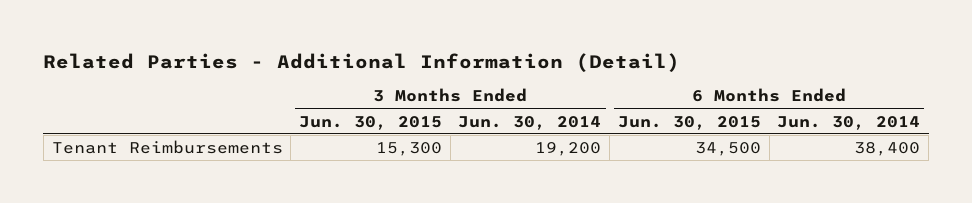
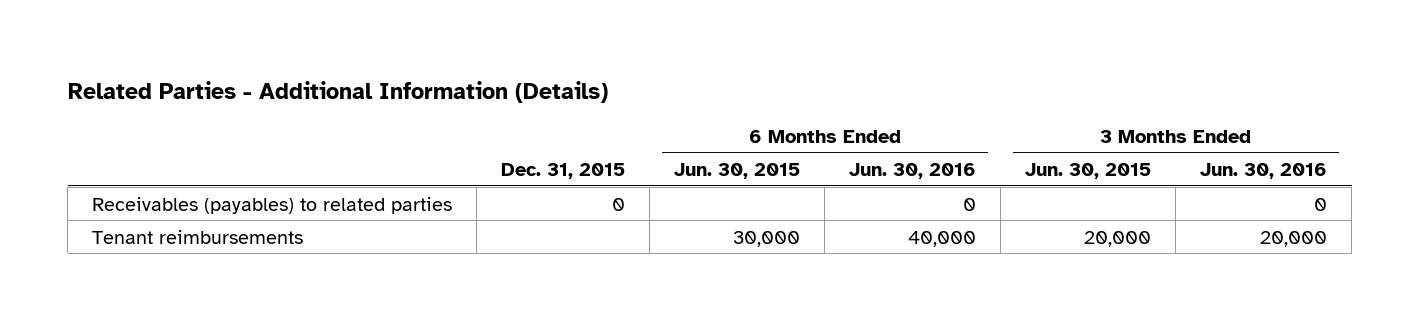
- Related Parties - Additional Information (Detail)
+ Related Parties - Additional Information (Details)
- | 3 Months Ended Jun. 30, 2015 | 3 Months Ended Jun. 30, 2014 | 6 Months Ended Jun. 30, 2015 | 6 Months Ended Jun. 30, 2014
+ | Dec. 31, 2015 | 6 Months Ended Jun. 30, 2015 | 6 Months Ended Jun. 30, 2016 | 3 Months Ended Jun. 30, 2015 | 3 Months Ended Jun. 30, 2016
- Tenant Reimbursements | 15,300 | 19,200 | 34,500 | 38,400
+ Receivables (payables) to related parties | 0 | | 0 | | 0
+ Tenant reimbursements | | 30,000 | 40,000 | 20,000 | 20,000

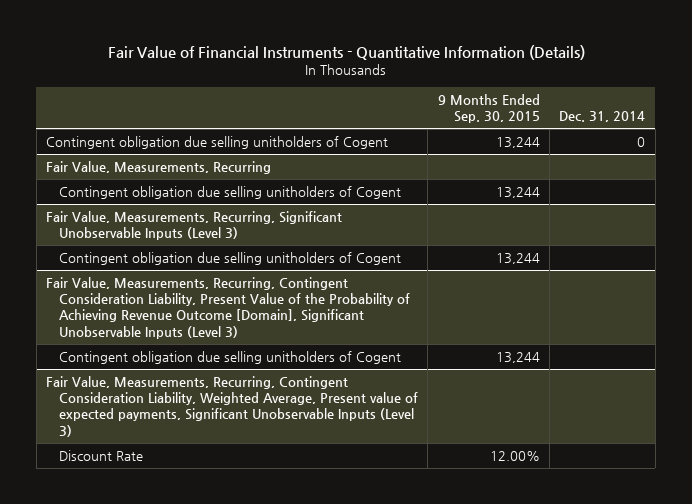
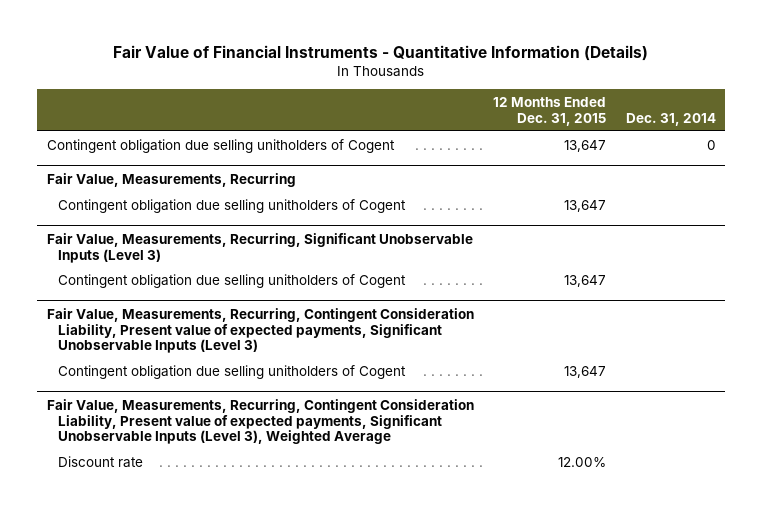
- | 9 Months Ended Sep. 30, 2015 | Dec. 31, 2014
+ | 12 Months Ended Dec. 31, 2015 | Dec. 31, 2014
- Fair Value, Measurements, Recurring, Contingent Consideration Liability, Present Value of the Probability of Achieving Revenue Outcome [Domain], Significant Unobservable Inputs (Level 3)
+ Fair Value, Measurements, Recurring, Contingent Consideration Liability, Present value of expected payments, Significant Unobservable Inputs (Level 3)
- Fair Value, Measurements, Recurring, Contingent Consideration Liability, Weighted Average, Present value of expected payments, Significant Unobservable Inputs (Level 3)
- Discount Rate | 12.00% |
+ Fair Value, Measurements, Recurring, Contingent Consideration Liability, Present value of expected payments, Significant Unobservable Inputs (Level 3), Weighted Average
+ Discount rate | 12.00% |

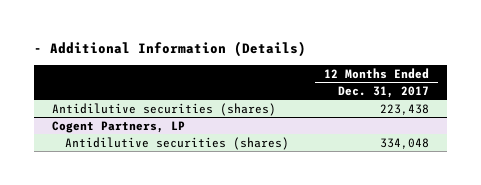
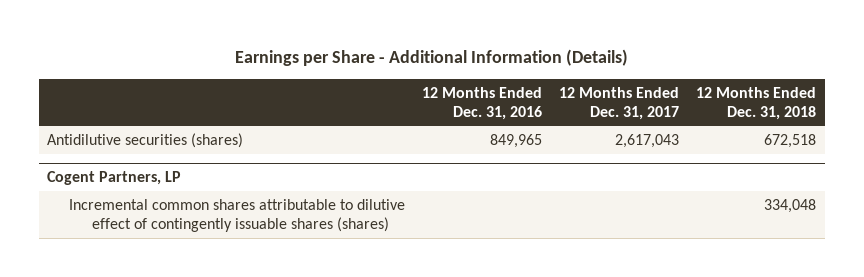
- - Additional Information (Details)
+ Earnings per Share - Additional Information (Details)
- | 12 Months Ended Dec. 31, 2017
+ | 12 Months Ended Dec. 31, 2016 | 12 Months Ended Dec. 31, 2017 | 12 Months Ended Dec. 31, 2018
- Antidilutive securities (shares) | 223,438
+ Antidilutive securities (shares) | 849,965 | 2,617,043 | 672,518
@ Cogent Partners, LP
- Antidilutive securities (shares) | 334,048
+ Incremental common shares attributable to dilutive effect of contingently issuable shares (shares) | | | 334,048

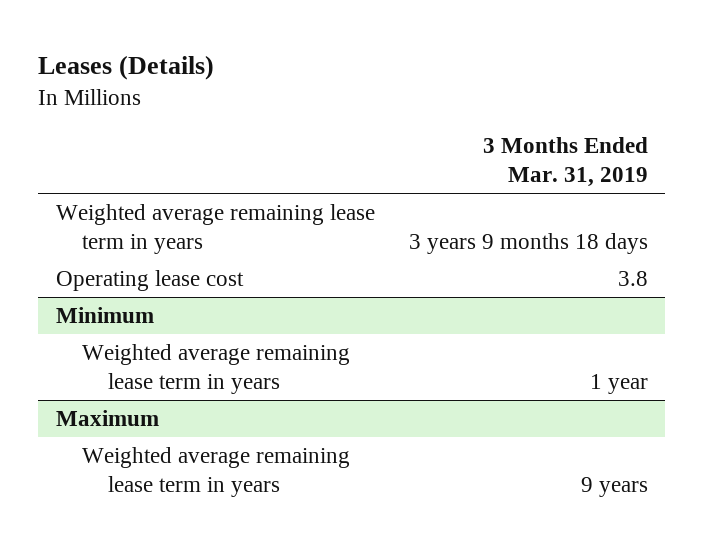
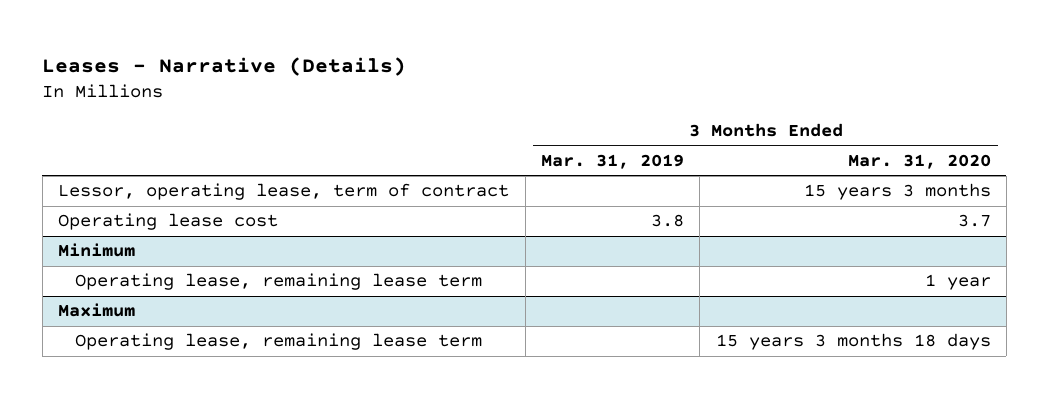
- Leases (Details)
+ Leases - Narrative (Details)
- | 3 Months Ended Mar. 31, 2019
+ | 3 Months Ended Mar. 31, 2019 | 3 Months Ended Mar. 31, 2020
- Weighted average remaining lease term in years | 3 years 9 months 18 days
+ Lessor, operating lease, term of contract | | 15 years 3 months
@ Minimum
- Weighted average remaining lease term in years | 1 year
+ Operating lease, remaining lease term | | 1 year
@ Maximum
- Weighted average remaining lease term in years | 9 years
+ Operating lease, remaining lease term | | 15 years 3 months 18 days

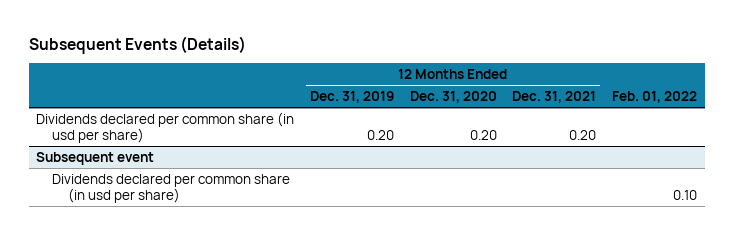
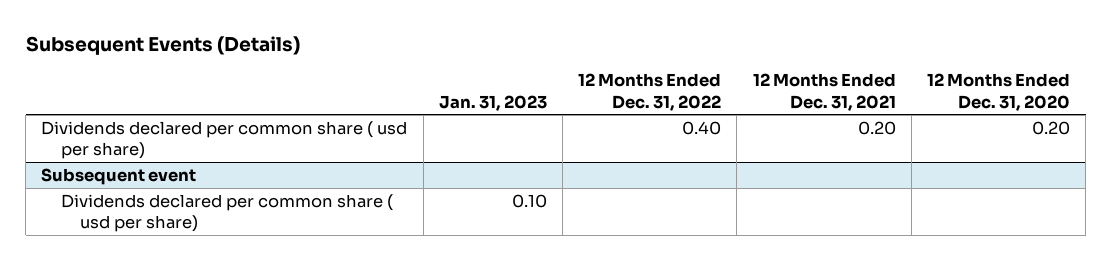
- | 12 Months Ended Dec. 31, 2019 | 12 Months Ended Dec. 31, 2020 | 12 Months Ended Dec. 31, 2021 | Feb. 01, 2022
+ | Jan. 31, 2023 | 12 Months Ended Dec. 31, 2022 | 12 Months Ended Dec. 31, 2021 | 12 Months Ended Dec. 31, 2020
- Dividends declared per common share (in usd per share) | 0.20 | 0.20 | 0.20 |
+ Dividends declared per common share ( usd per share) | | 0.40 | 0.20 | 0.20
@ Subsequent event
- Dividends declared per common share (in usd per share) | | | | 0.10
+ Dividends declared per common share ( usd per share) | 0.10 | | |

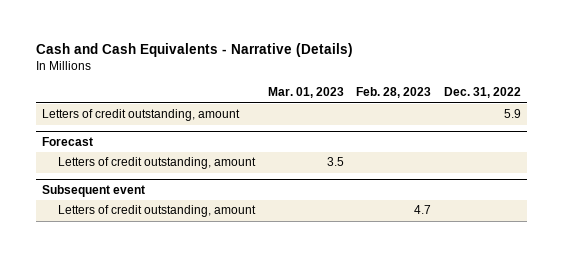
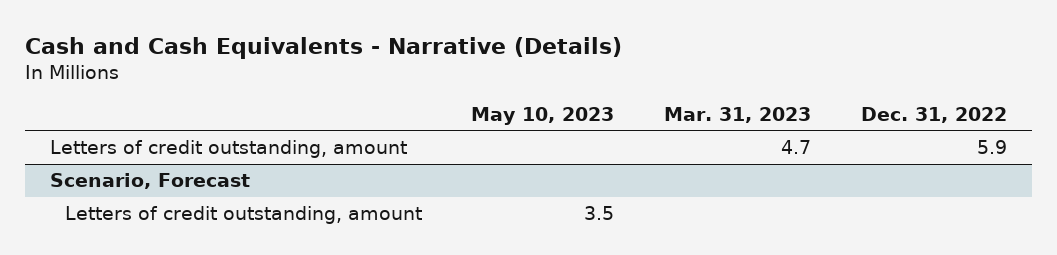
- | Mar. 01, 2023 | Feb. 28, 2023 | Dec. 31, 2022
+ | May 10, 2023 | Mar. 31, 2023 | Dec. 31, 2022
- Forecast
+ Scenario, Forecast
- Subsequent event
- Letters of credit outstanding, amount | | 4.7 |

